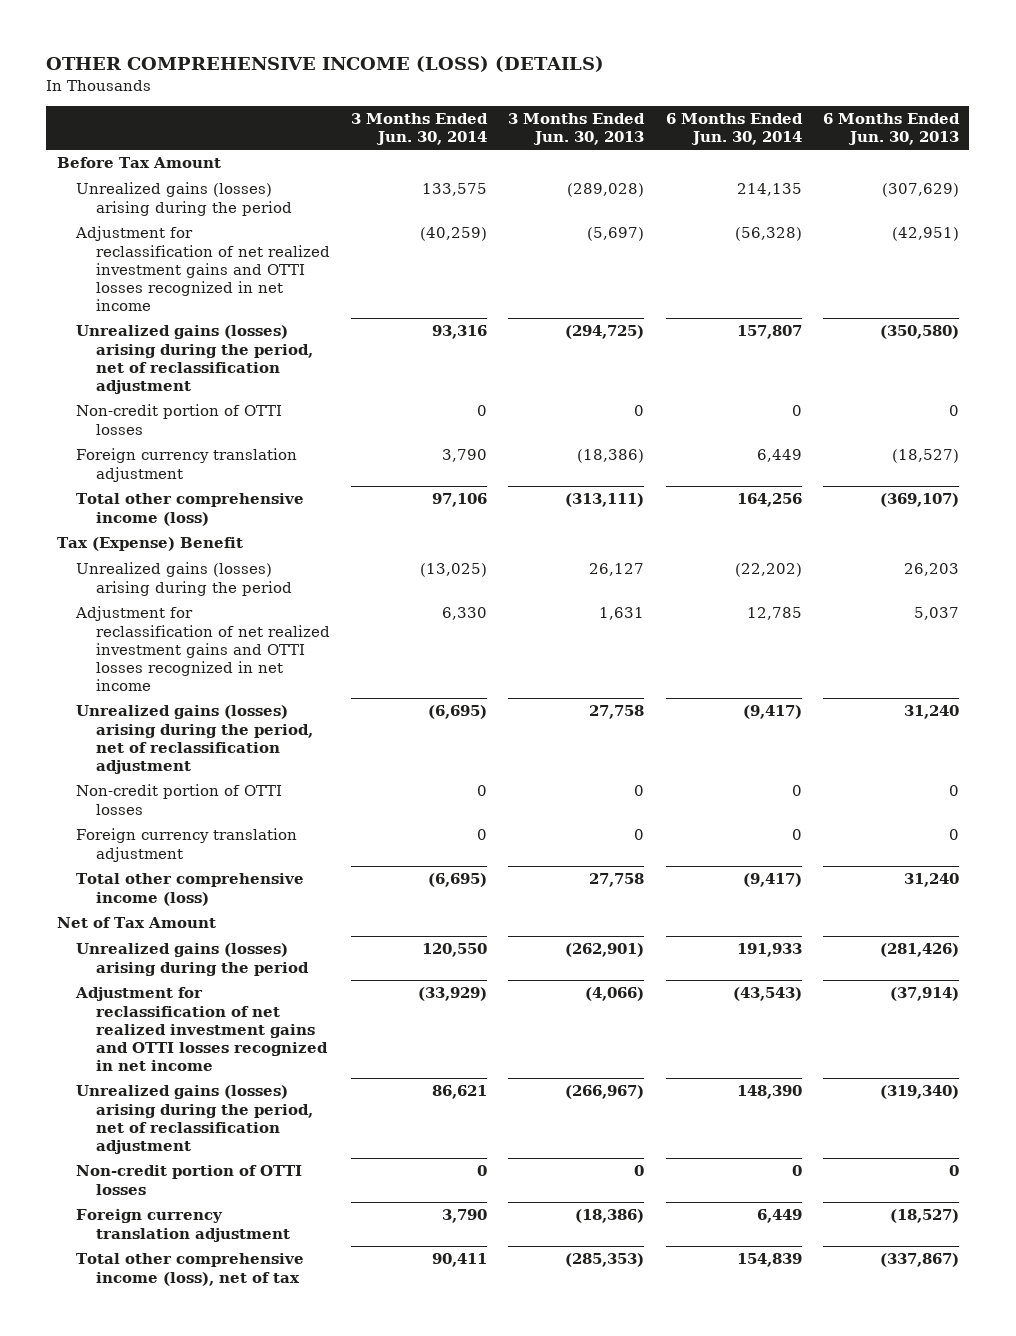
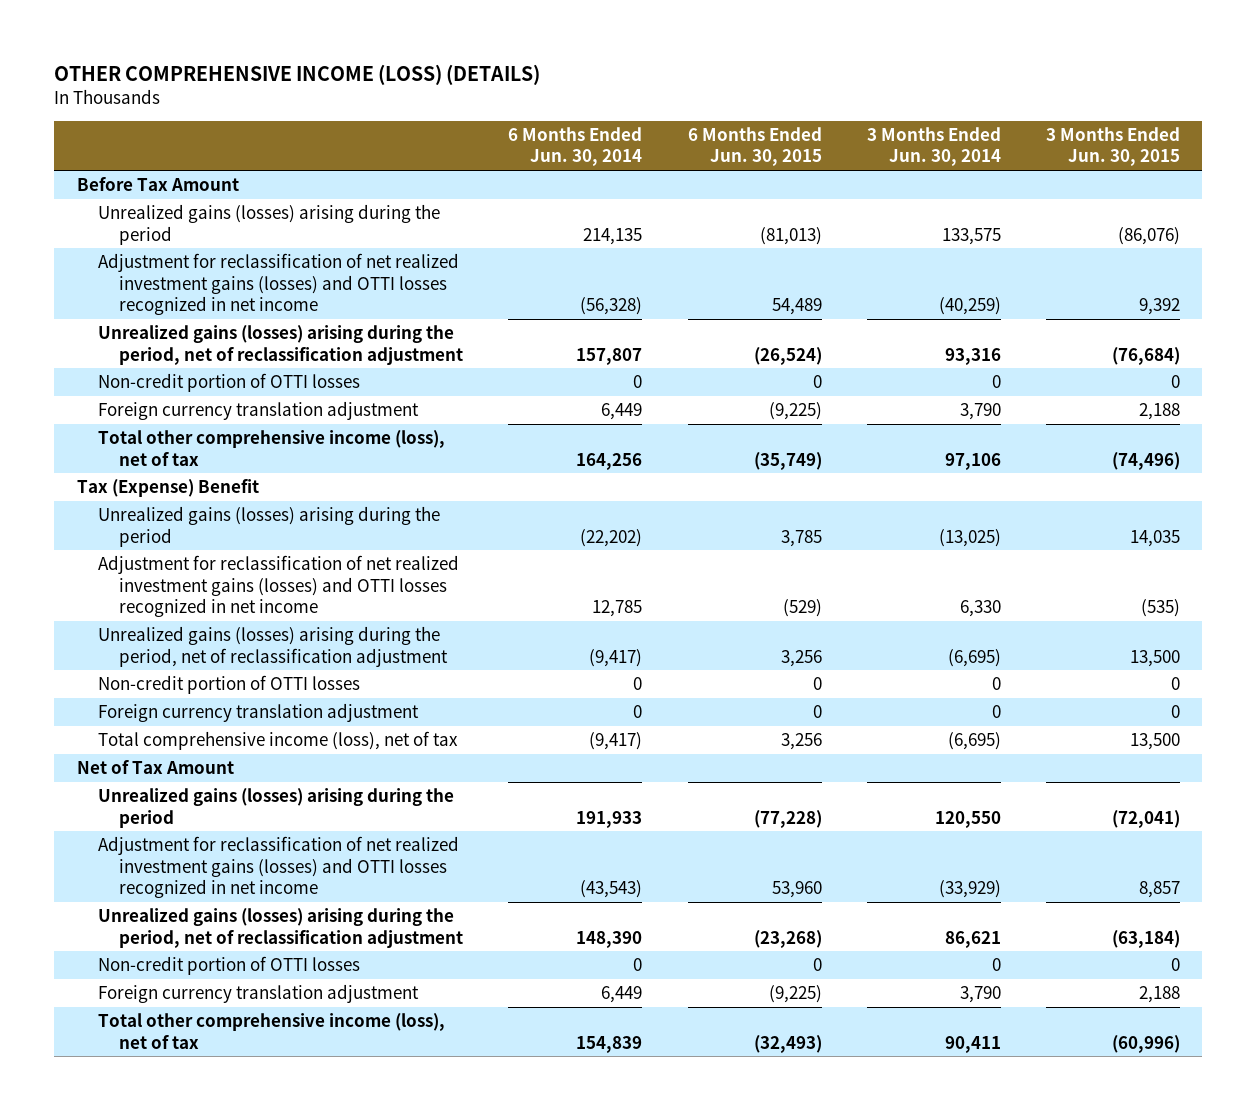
- | 3 Months Ended Jun. 30, 2014 | 3 Months Ended Jun. 30, 2013 | 6 Months Ended Jun. 30, 2014 | 6 Months Ended Jun. 30, 2013
+ | 6 Months Ended Jun. 30, 2014 | 6 Months Ended Jun. 30, 2015 | 3 Months Ended Jun. 30, 2014 | 3 Months Ended Jun. 30, 2015
- Adjustment for reclassification of net realized investment gains and OTTI losses recognized in net income | (40,259) | (5,697) | (56,328) | (42,951)
+ Adjustment for reclassification of net realized investment gains (losses) and OTTI losses recognized in net income | (56,328) | 54,489 | (40,259) | 9,392
- Total other comprehensive income (loss) | 97,106 | (313,111) | 164,256 | (369,107)
+ Total other comprehensive income (loss), net of tax | 164,256 | (35,749) | 97,106 | (74,496)
- Adjustment for reclassification of net realized investment gains and OTTI losses recognized in net income | 6,330 | 1,631 | 12,785 | 5,037
+ Adjustment for reclassification of net realized investment gains (losses) and OTTI losses recognized in net income | 12,785 | (529) | 6,330 | (535)
- Total other comprehensive income (loss) | (6,695) | 27,758 | (9,417) | 31,240
+ Total comprehensive income (loss), net of tax | (9,417) | 3,256 | (6,695) | 13,500
- Adjustment for reclassification of net realized investment gains and OTTI losses recognized in net income | (33,929) | (4,066) | (43,543) | (37,914)
+ Adjustment for reclassification of net realized investment gains (losses) and OTTI losses recognized in net income | (43,543) | 53,960 | (33,929) | 8,857

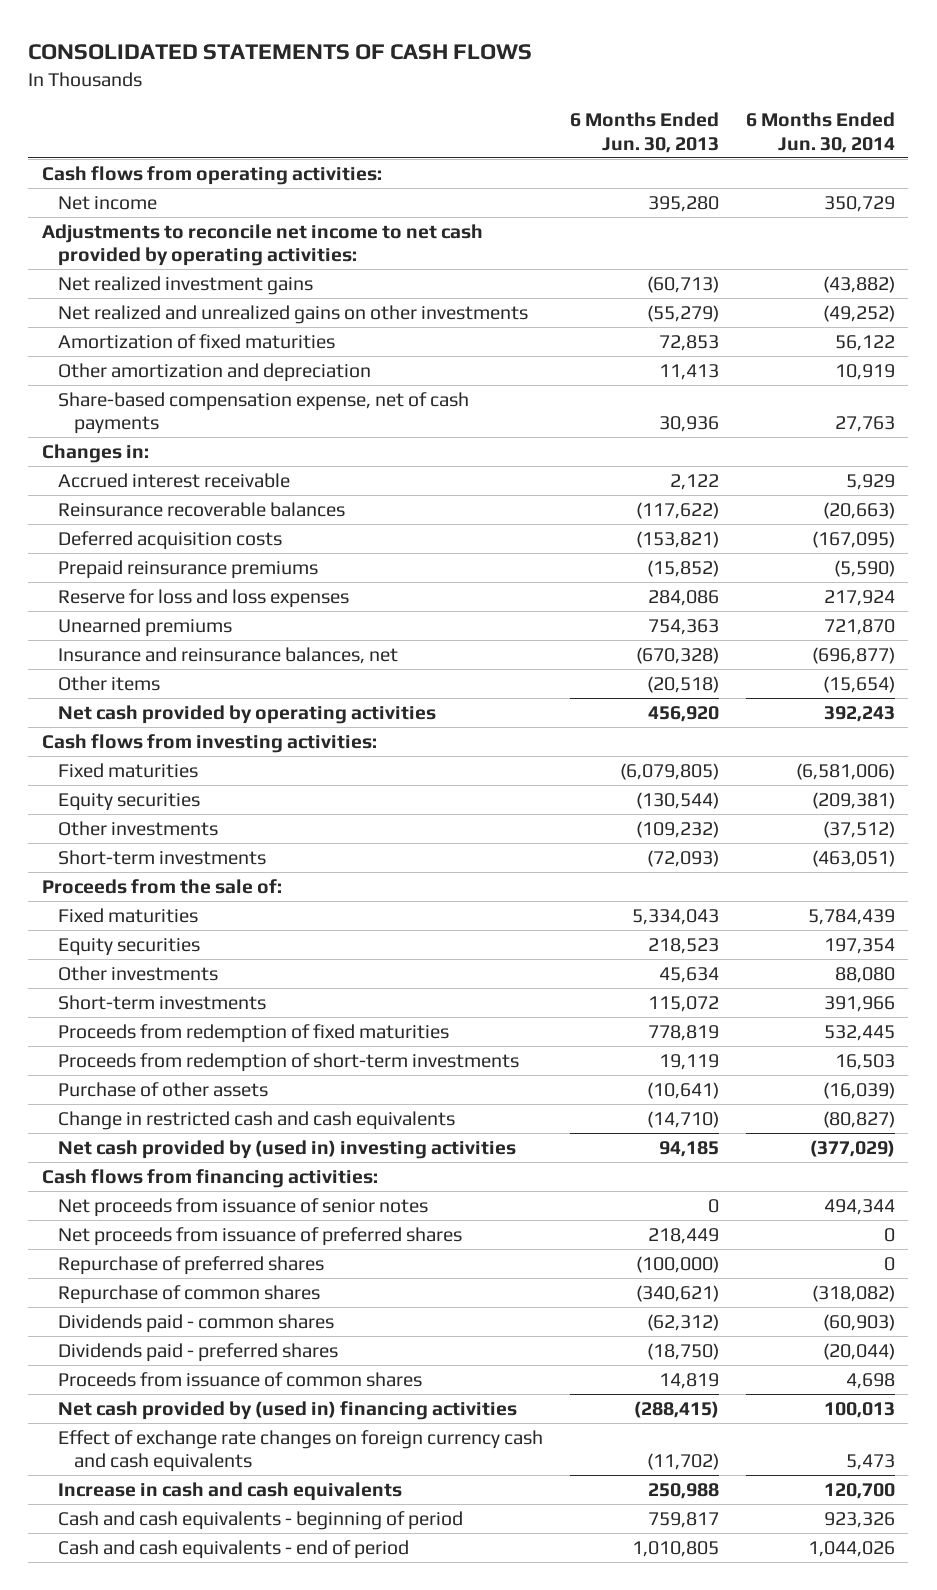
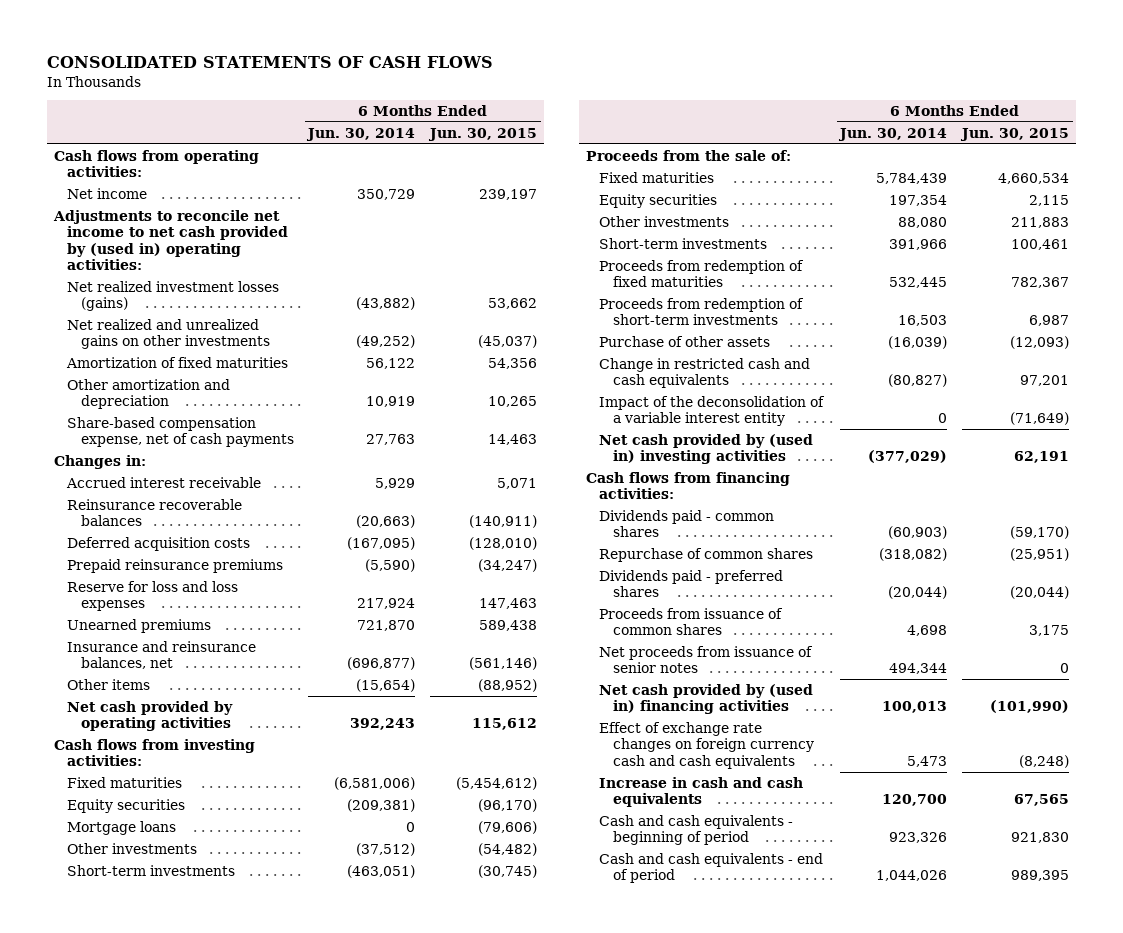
- | 6 Months Ended Jun. 30, 2013 | 6 Months Ended Jun. 30, 2014
+ | 6 Months Ended Jun. 30, 2014 | 6 Months Ended Jun. 30, 2015
- Adjustments to reconcile net income to net cash provided by operating activities:
- Net realized investment gains | (60,713) | (43,882)
+ Adjustments to reconcile net income to net cash provided by (used in) operating activities:
+ Net realized investment losses (gains) | (43,882) | 53,662
+ Mortgage loans | 0 | (79,606)
+ Impact of the deconsolidation of a variable interest entity | 0 | (71,649)
- Net proceeds from issuance of preferred shares | 218,449 | 0
- Repurchase of preferred shares | (100,000) | 0
moved down: Repurchase of common shares | (318,082) | (25,951)
moved down: Net proceeds from issuance of senior notes | 494,344 | 0

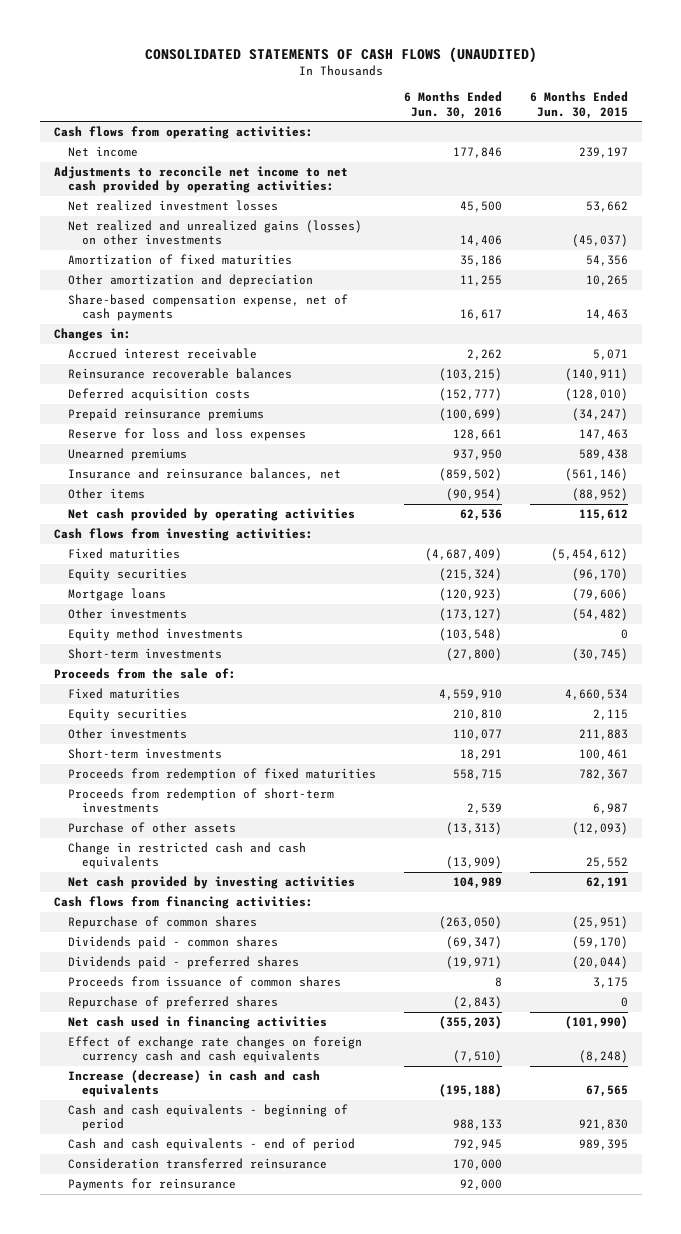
- CONSOLIDATED STATEMENTS OF CASH FLOWS
+ CONSOLIDATED STATEMENTS OF CASH FLOWS (UNAUDITED)
- | 6 Months Ended Jun. 30, 2014 | 6 Months Ended Jun. 30, 2015
+ | 6 Months Ended Jun. 30, 2016 | 6 Months Ended Jun. 30, 2015
- Adjustments to reconcile net income to net cash provided by (used in) operating activities:
- Net realized investment losses (gains) | (43,882) | 53,662
- Net realized and unrealized gains on other investments | (49,252) | (45,037)
+ Adjustments to reconcile net income to net cash provided by operating activities:
+ Net realized investment losses | 45,500 | 53,662
+ Net realized and unrealized gains (losses) on other investments | 14,406 | (45,037)
+ Equity method investments | (103,548) | 0
- Change in restricted cash and cash equivalents | (80,827) | 97,201
- Impact of the deconsolidation of a variable interest entity | 0 | (71,649)
- Net cash provided by (used in) investing activities | (377,029) | 62,191
+ Change in restricted cash and cash equivalents | (13,909) | 25,552
+ Net cash provided by investing activities | 104,989 | 62,191
moved down: Dividends paid - common shares | (69,347) | (59,170)
- Net proceeds from issuance of senior notes | 494,344 | 0
- Net cash provided by (used in) financing activities | 100,013 | (101,990)
+ Repurchase of preferred shares | (2,843) | 0
+ Net cash used in financing activities | (355,203) | (101,990)
- Increase in cash and cash equivalents | 120,700 | 67,565
+ Increase (decrease) in cash and cash equivalents | (195,188) | 67,565
+ Consideration transferred reinsurance | 170,000 |
+ Payments for reinsurance | 92,000 |

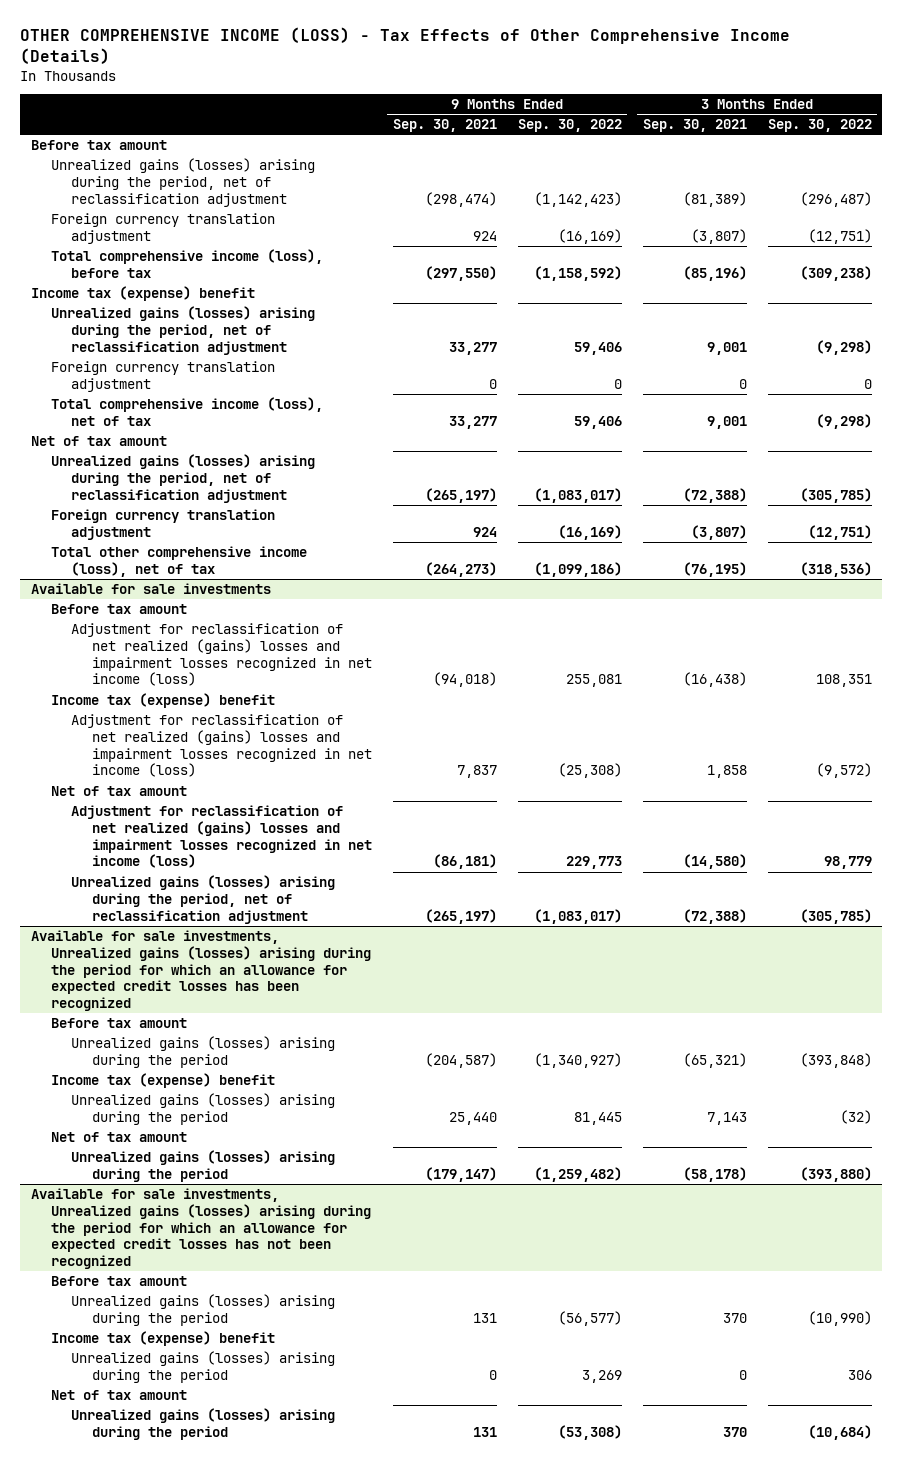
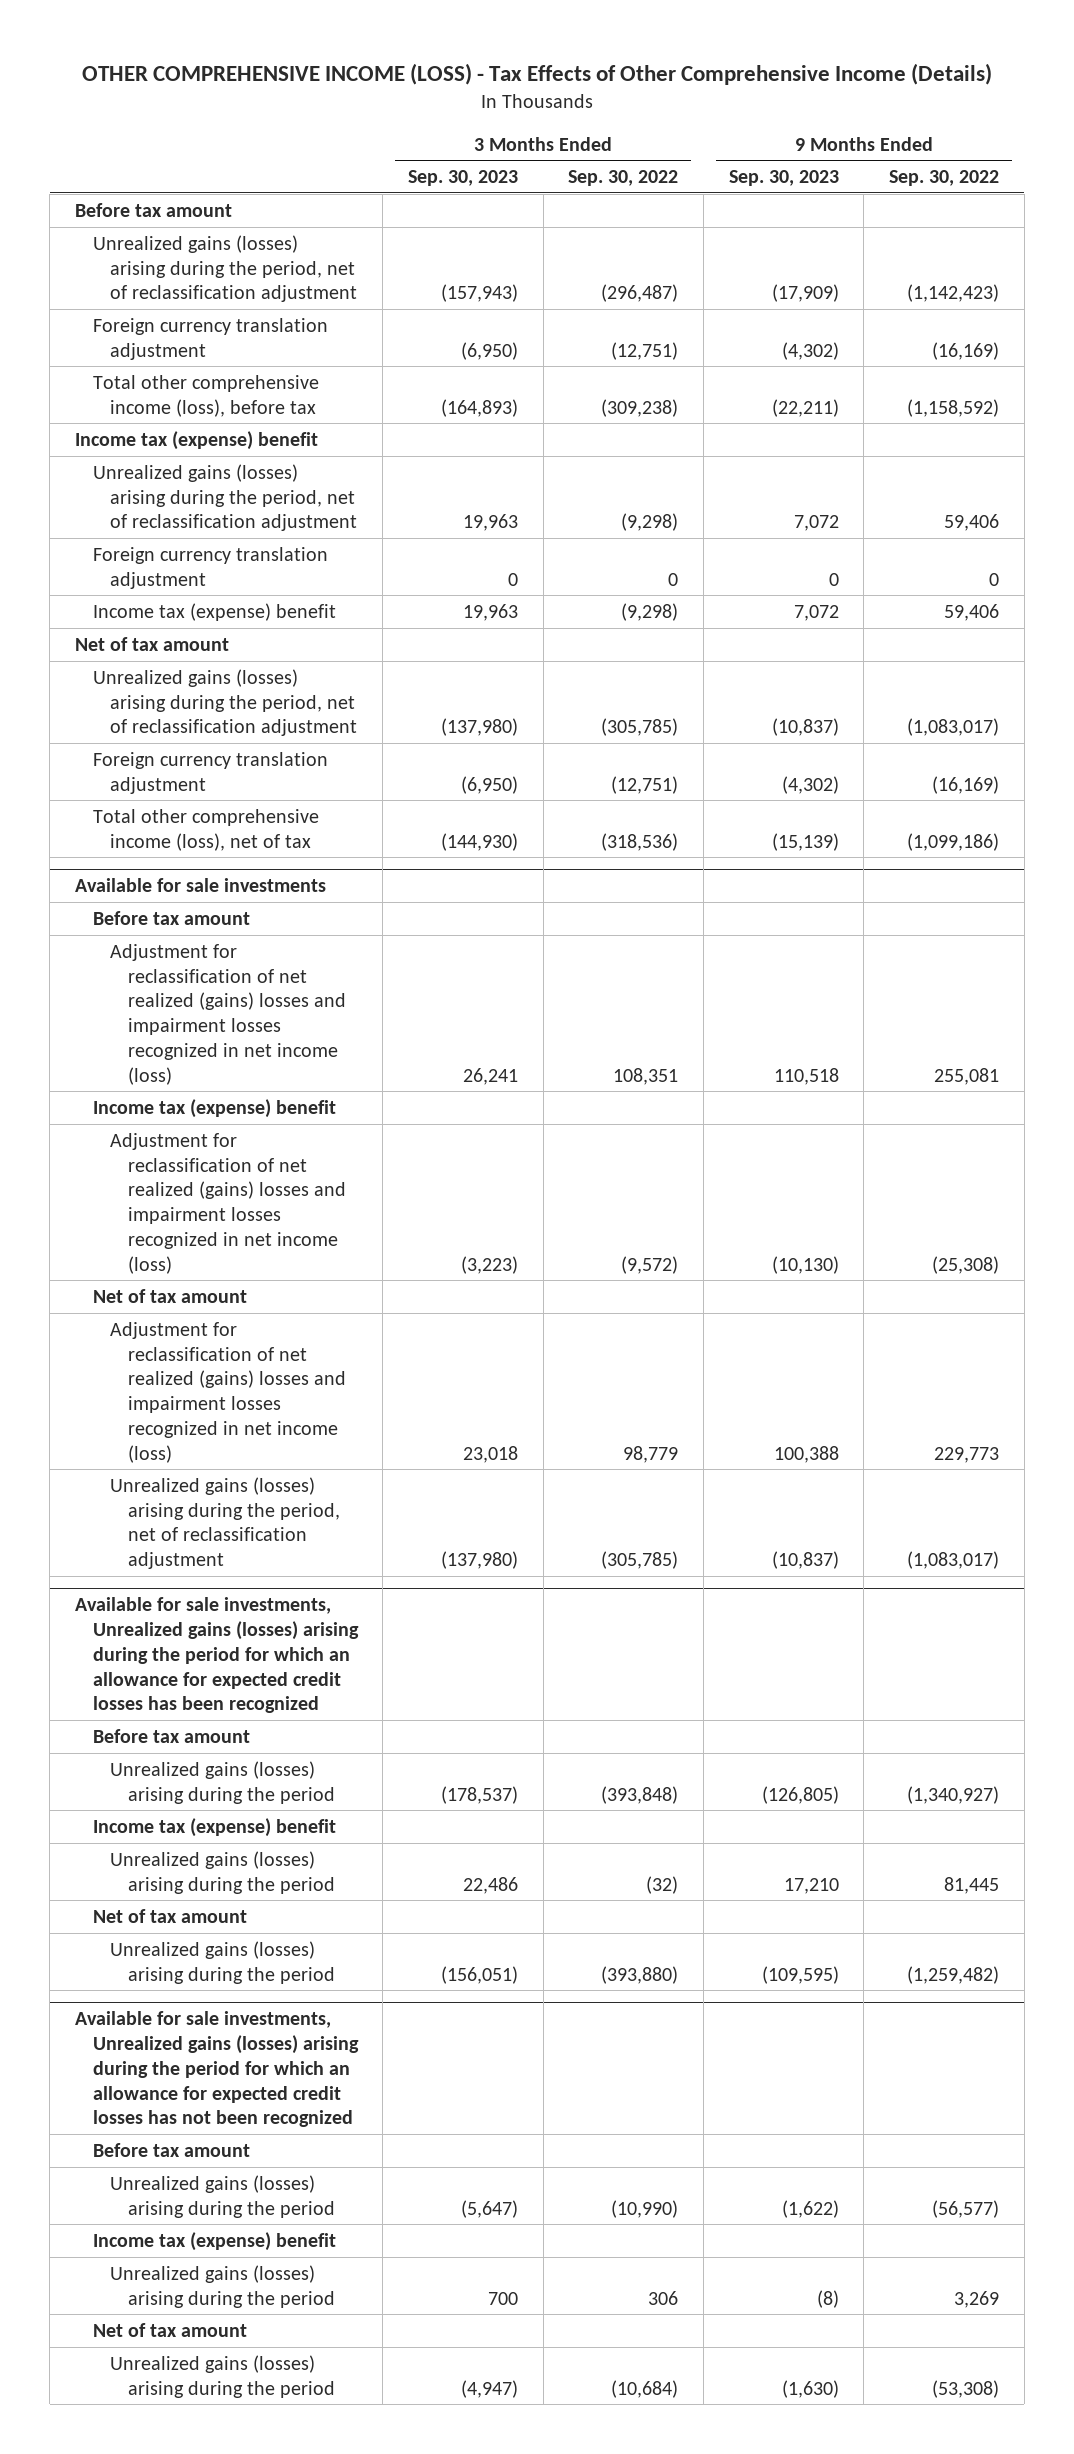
- | 9 Months Ended Sep. 30, 2021 | 9 Months Ended Sep. 30, 2022 | 3 Months Ended Sep. 30, 2021 | 3 Months Ended Sep. 30, 2022
+ | 3 Months Ended Sep. 30, 2023 | 3 Months Ended Sep. 30, 2022 | 9 Months Ended Sep. 30, 2023 | 9 Months Ended Sep. 30, 2022
- Total comprehensive income (loss), before tax | (297,550) | (1,158,592) | (85,196) | (309,238)
+ Total other comprehensive income (loss), before tax | (164,893) | (309,238) | (22,211) | (1,158,592)
- Total comprehensive income (loss), net of tax | 33,277 | 59,406 | 9,001 | (9,298)
+ Income tax (expense) benefit | 19,963 | (9,298) | 7,072 | 59,406

